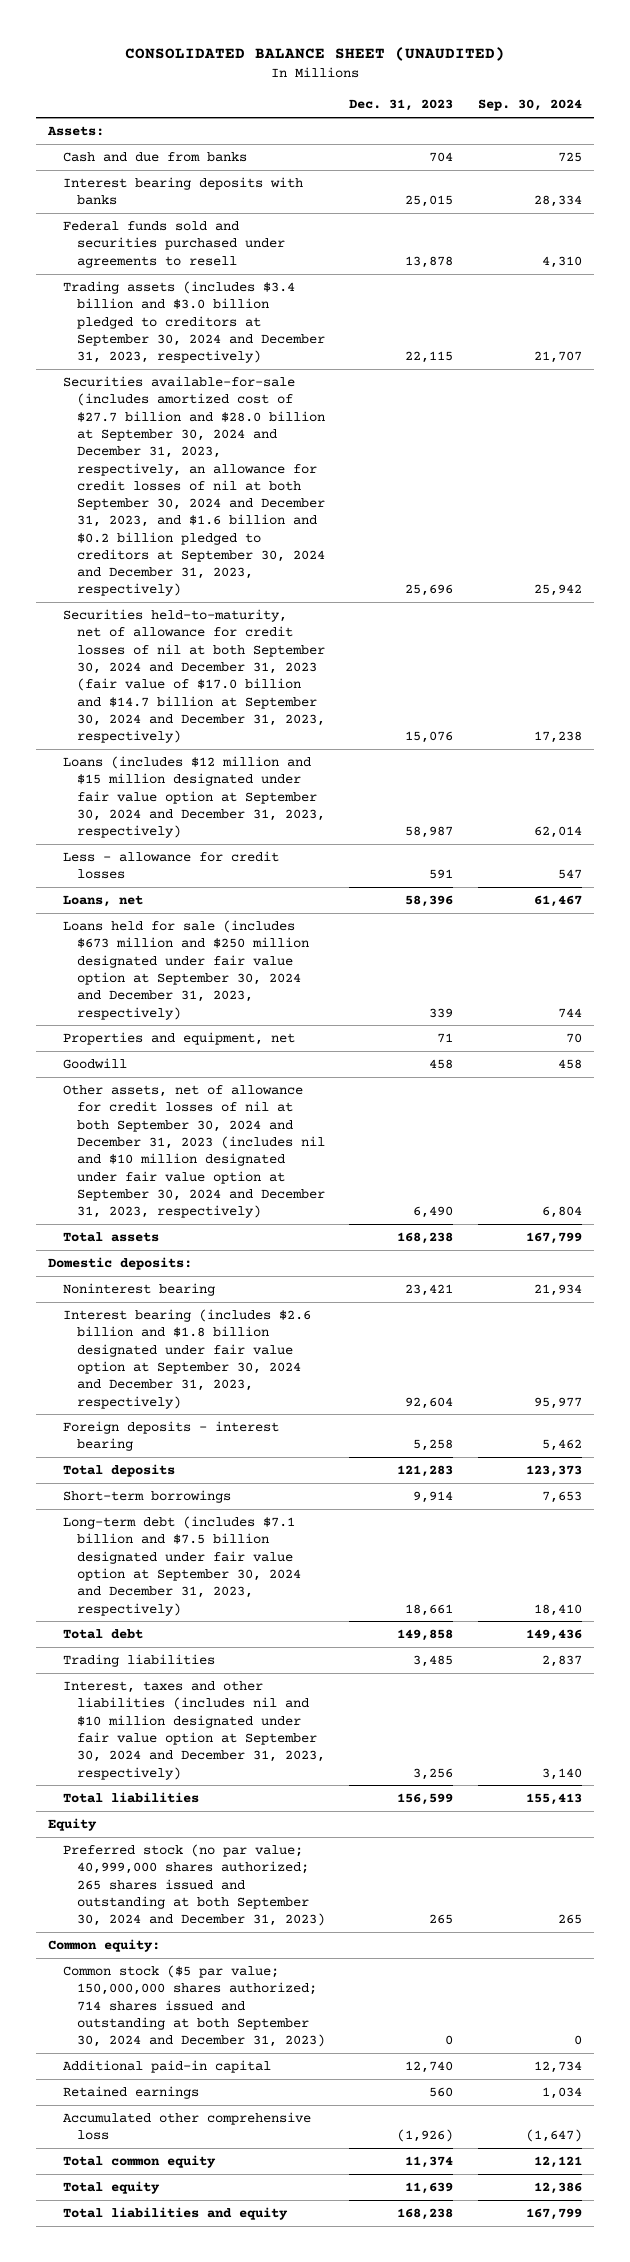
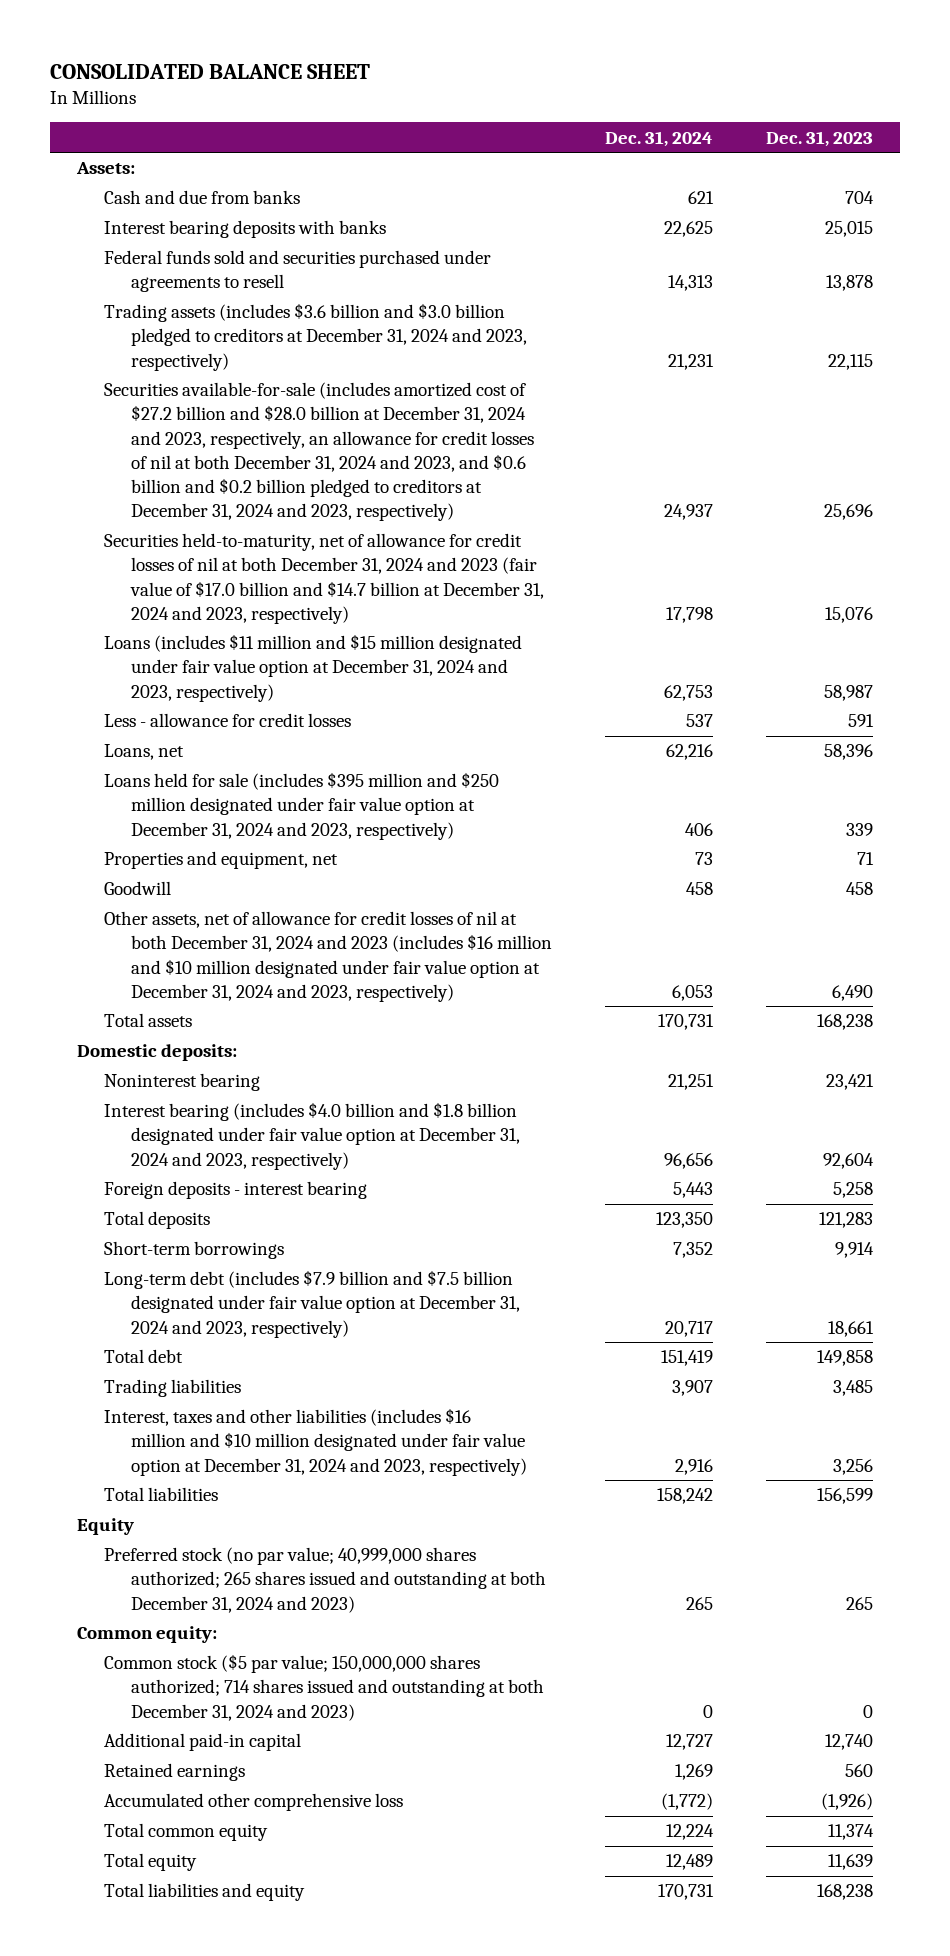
- CONSOLIDATED BALANCE SHEET (UNAUDITED)
+ CONSOLIDATED BALANCE SHEET
- | Dec. 31, 2023 | Sep. 30, 2024
+ | Dec. 31, 2024 | Dec. 31, 2023
- Trading assets (includes $3.4 billion and $3.0 billion pledged to creditors at September 30, 2024 and December 31, 2023, respectively) | 22,115 | 21,707
- Securities available-for-sale (includes amortized cost of $27.7 billion and $28.0 billion at September 30, 2024 and December 31, 2023, respectively, an allowance for credit losses of nil at both September 30, 2024 and December 31, 2023, and $1.6 billion and $0.2 billion pledged to creditors at September 30, 2024 and December 31, 2023, respectively) | 25,696 | 25,942
- Securities held-to-maturity, net of allowance for credit losses of nil at both September 30, 2024 and December 31, 2023 (fair value of $17.0 billion and $14.7 billion at September 30, 2024 and December 31, 2023, respectively) | 15,076 | 17,238
- Loans (includes $12 million and $15 million designated under fair value option at September 30, 2024 and December 31, 2023, respectively) | 58,987 | 62,014
+ Trading assets (includes $3.6 billion and $3.0 billion pledged to creditors at December 31, 2024 and 2023, respectively) | 21,231 | 22,115
+ Securities available-for-sale (includes amortized cost of $27.2 billion and $28.0 billion at December 31, 2024 and 2023, respectively, an allowance for credit losses of nil at both December 31, 2024 and 2023, and $0.6 billion and $0.2 billion pledged to creditors at December 31, 2024 and 2023, respectively) | 24,937 | 25,696
+ Securities held-to-maturity, net of allowance for credit losses of nil at both December 31, 2024 and 2023 (fair value of $17.0 billion and $14.7 billion at December 31, 2024 and 2023, respectively) | 17,798 | 15,076
+ Loans (includes $11 million and $15 million designated under fair value option at December 31, 2024 and 2023, respectively) | 62,753 | 58,987
- Loans held for sale (includes $673 million and $250 million designated under fair value option at September 30, 2024 and December 31, 2023, respectively) | 339 | 744
+ Loans held for sale (includes $395 million and $250 million designated under fair value option at December 31, 2024 and 2023, respectively) | 406 | 339
- Other assets, net of allowance for credit losses of nil at both September 30, 2024 and December 31, 2023 (includes nil and $10 million designated under fair value option at September 30, 2024 and December 31, 2023, respectively) | 6,490 | 6,804
+ Other assets, net of allowance for credit losses of nil at both December 31, 2024 and 2023 (includes $16 million and $10 million designated under fair value option at December 31, 2024 and 2023, respectively) | 6,053 | 6,490
- Interest bearing (includes $2.6 billion and $1.8 billion designated under fair value option at September 30, 2024 and December 31, 2023, respectively) | 92,604 | 95,977
+ Interest bearing (includes $4.0 billion and $1.8 billion designated under fair value option at December 31, 2024 and 2023, respectively) | 96,656 | 92,604
- Long-term debt (includes $7.1 billion and $7.5 billion designated under fair value option at September 30, 2024 and December 31, 2023, respectively) | 18,661 | 18,410
+ Long-term debt (includes $7.9 billion and $7.5 billion designated under fair value option at December 31, 2024 and 2023, respectively) | 20,717 | 18,661
- Interest, taxes and other liabilities (includes nil and $10 million designated under fair value option at September 30, 2024 and December 31, 2023, respectively) | 3,256 | 3,140
+ Interest, taxes and other liabilities (includes $16 million and $10 million designated under fair value option at December 31, 2024 and 2023, respectively) | 2,916 | 3,256
- Preferred stock (no par value; 40,999,000 shares authorized; 265 shares issued and outstanding at both September 30, 2024 and December 31, 2023) | 265 | 265
+ Preferred stock (no par value; 40,999,000 shares authorized; 265 shares issued and outstanding at both December 31, 2024 and 2023) | 265 | 265
- Common stock ($5 par value; 150,000,000 shares authorized; 714 shares issued and outstanding at both September 30, 2024 and December 31, 2023) | 0 | 0
+ Common stock ($5 par value; 150,000,000 shares authorized; 714 shares issued and outstanding at both December 31, 2024 and 2023) | 0 | 0

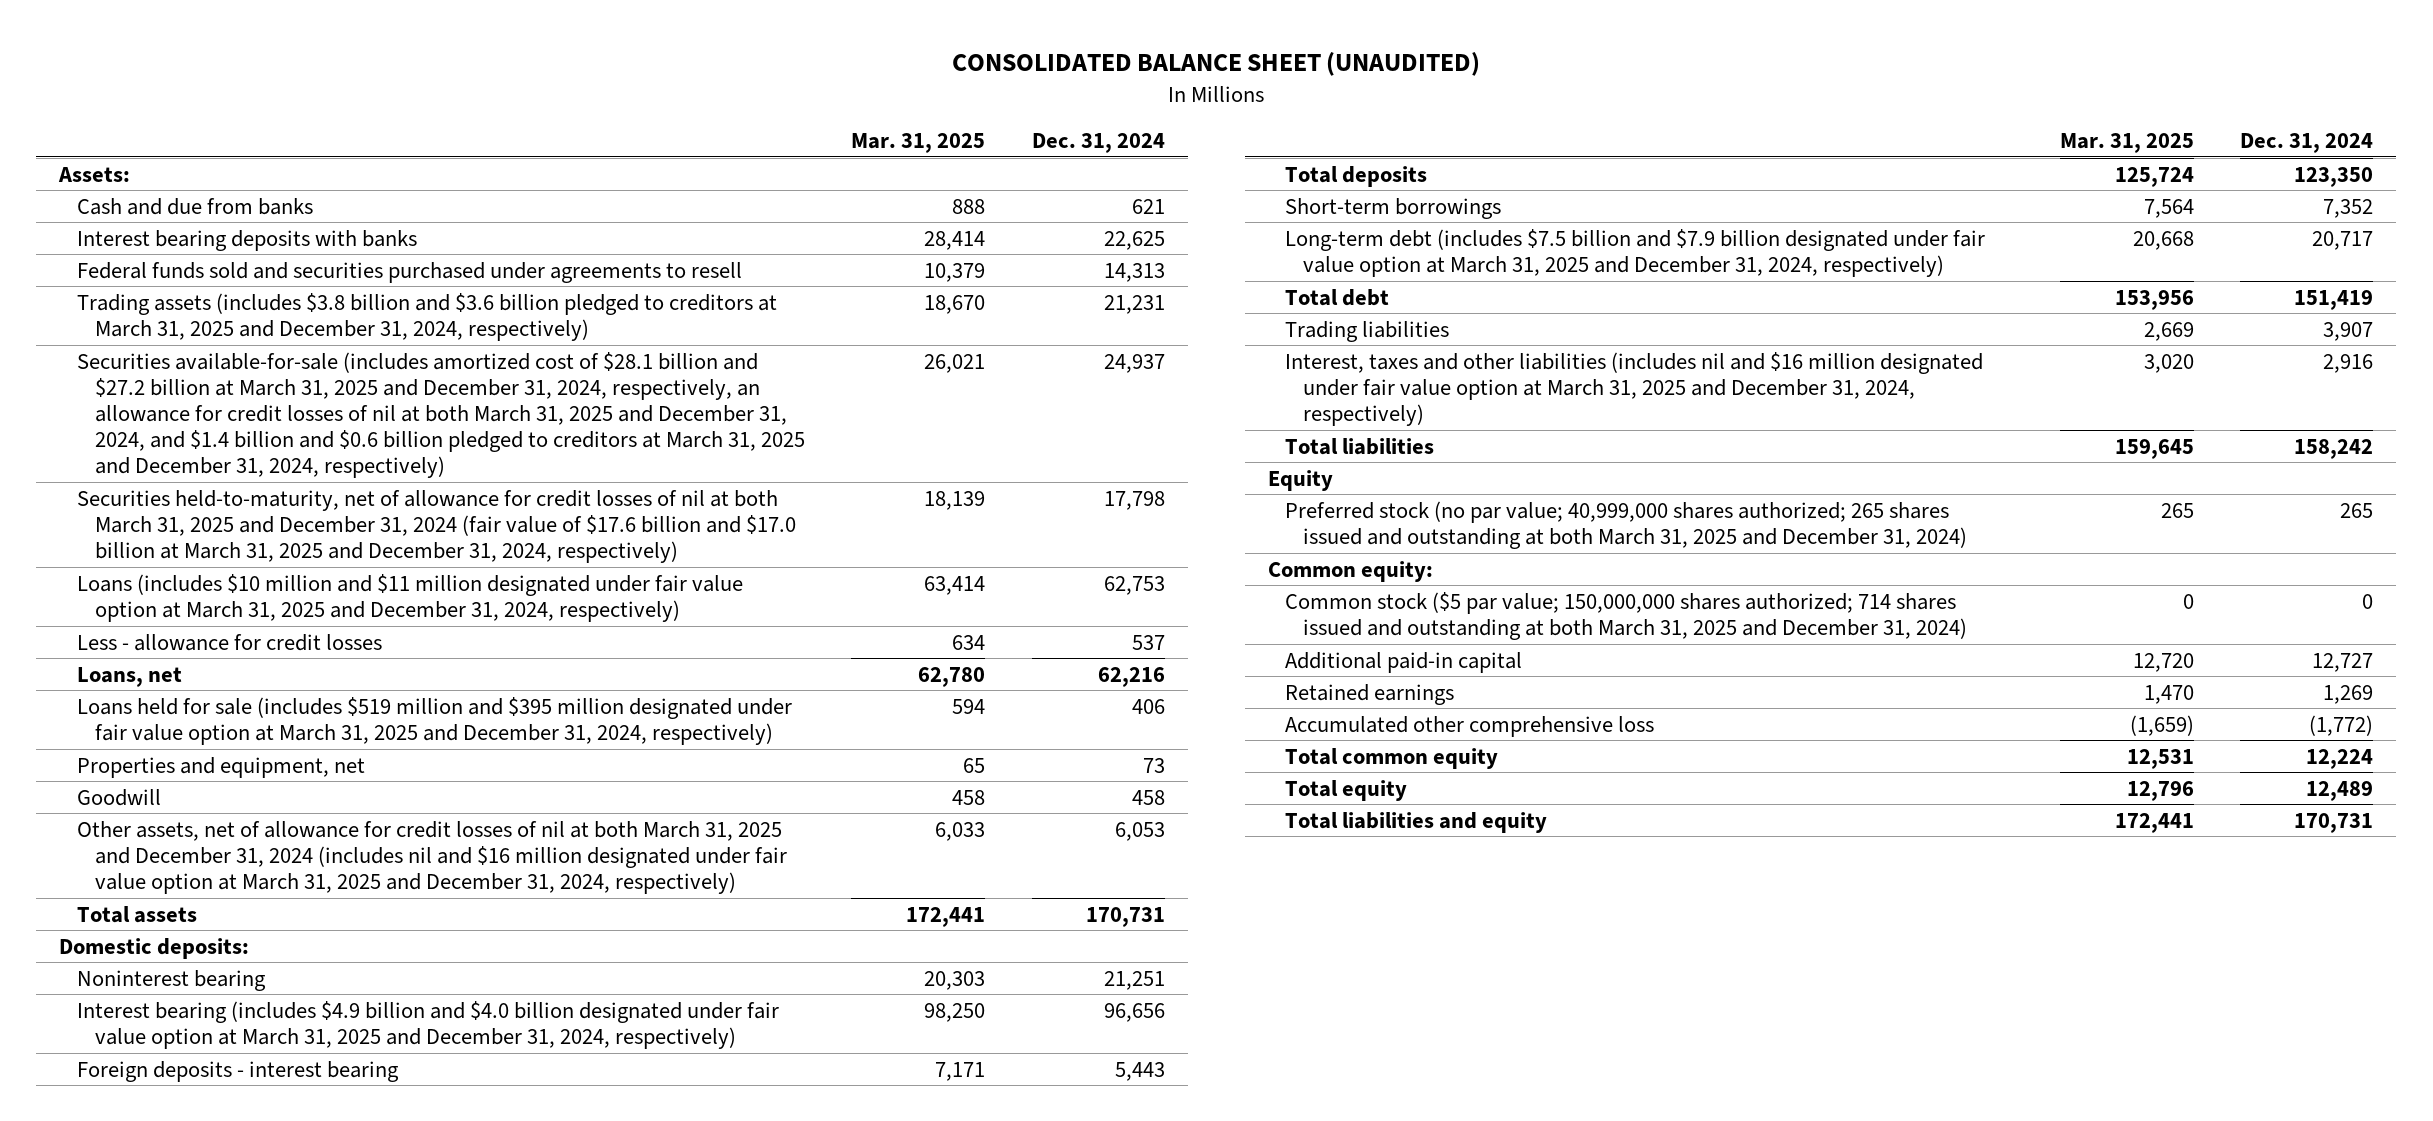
- CONSOLIDATED BALANCE SHEET
+ CONSOLIDATED BALANCE SHEET (UNAUDITED)
- | Dec. 31, 2024 | Dec. 31, 2023
+ | Mar. 31, 2025 | Dec. 31, 2024
- Trading assets (includes $3.6 billion and $3.0 billion pledged to creditors at December 31, 2024 and 2023, respectively) | 21,231 | 22,115
- Securities available-for-sale (includes amortized cost of $27.2 billion and $28.0 billion at December 31, 2024 and 2023, respectively, an allowance for credit losses of nil at both December 31, 2024 and 2023, and $0.6 billion and $0.2 billion pledged to creditors at December 31, 2024 and 2023, respectively) | 24,937 | 25,696
- Securities held-to-maturity, net of allowance for credit losses of nil at both December 31, 2024 and 2023 (fair value of $17.0 billion and $14.7 billion at December 31, 2024 and 2023, respectively) | 17,798 | 15,076
- Loans (includes $11 million and $15 million designated under fair value option at December 31, 2024 and 2023, respectively) | 62,753 | 58,987
+ Trading assets (includes $3.8 billion and $3.6 billion pledged to creditors at March 31, 2025 and December 31, 2024, respectively) | 18,670 | 21,231
+ Securities available-for-sale (includes amortized cost of $28.1 billion and $27.2 billion at March 31, 2025 and December 31, 2024, respectively, an allowance for credit losses of nil at both March 31, 2025 and December 31, 2024, and $1.4 billion and $0.6 billion pledged to creditors at March 31, 2025 and December 31, 2024, respectively) | 26,021 | 24,937
+ Securities held-to-maturity, net of allowance for credit losses of nil at both March 31, 2025 and December 31, 2024 (fair value of $17.6 billion and $17.0 billion at March 31, 2025 and December 31, 2024, respectively) | 18,139 | 17,798
+ Loans (includes $10 million and $11 million designated under fair value option at March 31, 2025 and December 31, 2024, respectively) | 63,414 | 62,753
- Loans held for sale (includes $395 million and $250 million designated under fair value option at December 31, 2024 and 2023, respectively) | 406 | 339
+ Loans held for sale (includes $519 million and $395 million designated under fair value option at March 31, 2025 and December 31, 2024, respectively) | 594 | 406
- Other assets, net of allowance for credit losses of nil at both December 31, 2024 and 2023 (includes $16 million and $10 million designated under fair value option at December 31, 2024 and 2023, respectively) | 6,053 | 6,490
+ Other assets, net of allowance for credit losses of nil at both March 31, 2025 and December 31, 2024 (includes nil and $16 million designated under fair value option at March 31, 2025 and December 31, 2024, respectively) | 6,033 | 6,053
- Interest bearing (includes $4.0 billion and $1.8 billion designated under fair value option at December 31, 2024 and 2023, respectively) | 96,656 | 92,604
+ Interest bearing (includes $4.9 billion and $4.0 billion designated under fair value option at March 31, 2025 and December 31, 2024, respectively) | 98,250 | 96,656
- Long-term debt (includes $7.9 billion and $7.5 billion designated under fair value option at December 31, 2024 and 2023, respectively) | 20,717 | 18,661
+ Long-term debt (includes $7.5 billion and $7.9 billion designated under fair value option at March 31, 2025 and December 31, 2024, respectively) | 20,668 | 20,717
- Interest, taxes and other liabilities (includes $16 million and $10 million designated under fair value option at December 31, 2024 and 2023, respectively) | 2,916 | 3,256
+ Interest, taxes and other liabilities (includes nil and $16 million designated under fair value option at March 31, 2025 and December 31, 2024, respectively) | 3,020 | 2,916
- Preferred stock (no par value; 40,999,000 shares authorized; 265 shares issued and outstanding at both December 31, 2024 and 2023) | 265 | 265
+ Preferred stock (no par value; 40,999,000 shares authorized; 265 shares issued and outstanding at both March 31, 2025 and December 31, 2024) | 265 | 265
- Common stock ($5 par value; 150,000,000 shares authorized; 714 shares issued and outstanding at both December 31, 2024 and 2023) | 0 | 0
+ Common stock ($5 par value; 150,000,000 shares authorized; 714 shares issued and outstanding at both March 31, 2025 and December 31, 2024) | 0 | 0

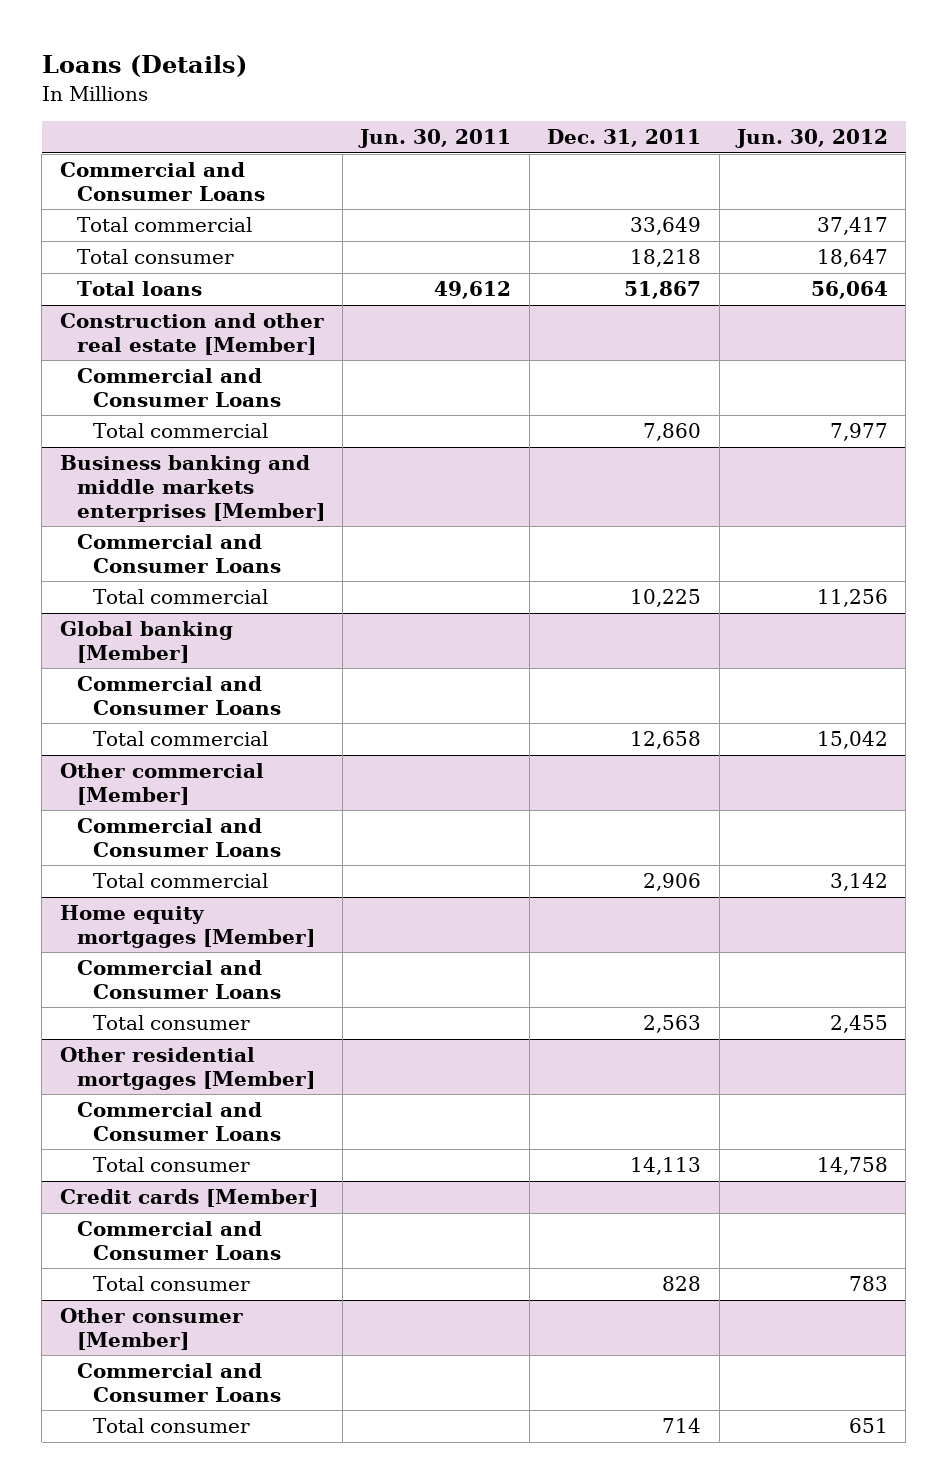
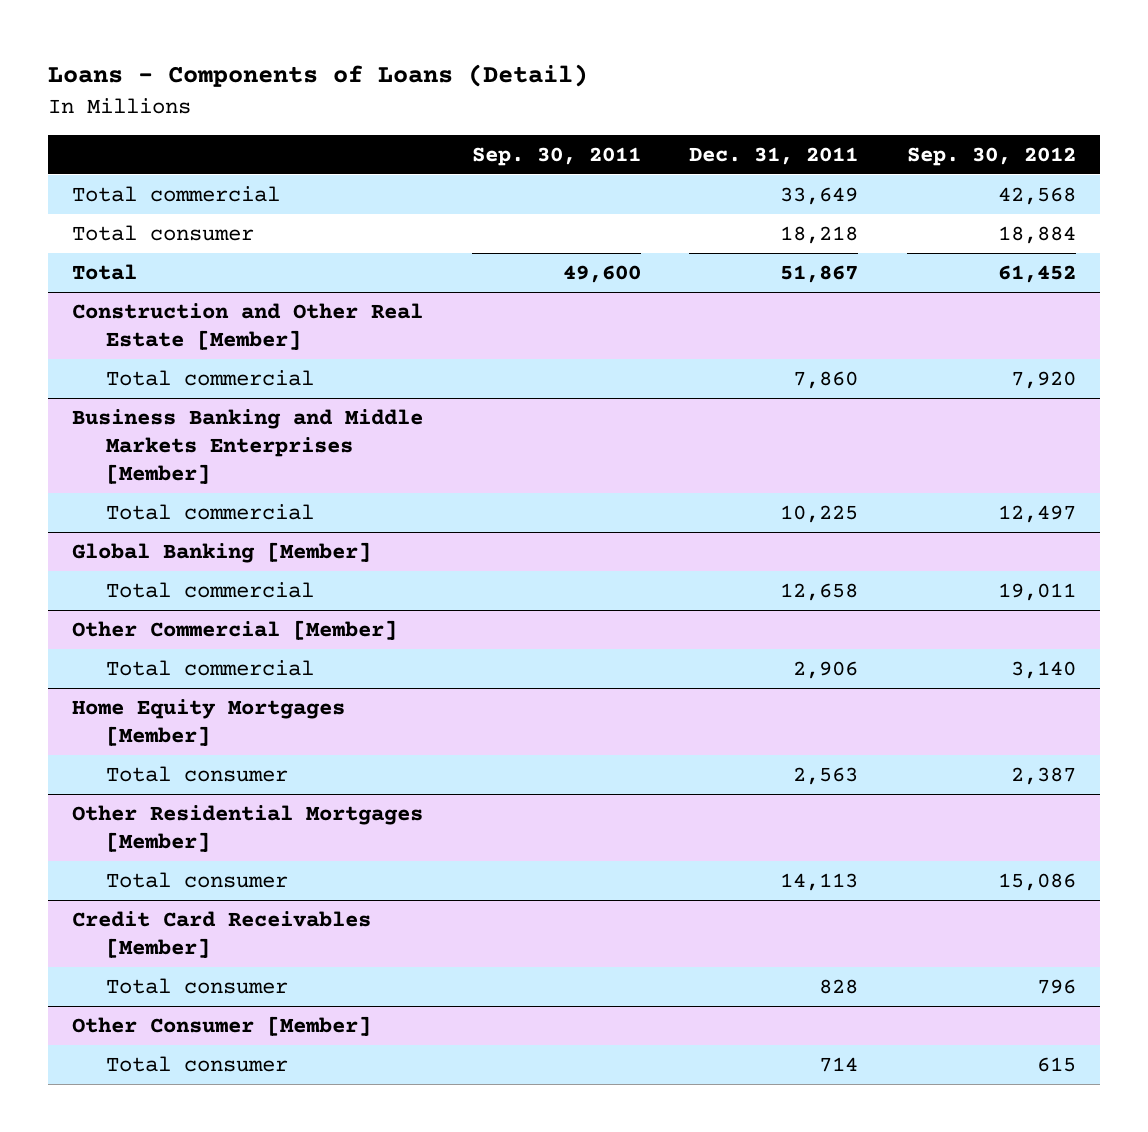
- Loans (Details)
+ Loans - Components of Loans (Detail)
- | Jun. 30, 2011 | Dec. 31, 2011 | Jun. 30, 2012
+ | Sep. 30, 2011 | Dec. 31, 2011 | Sep. 30, 2012
- Commercial and Consumer Loans
- Total loans | 49,612 | 51,867 | 56,064
- Construction and other real estate [Member]
- Commercial and Consumer Loans
+ Total | 49,600 | 51,867 | 61,452
+ Construction and Other Real Estate [Member]
- Business banking and middle markets enterprises [Member]
- Commercial and Consumer Loans
+ Business Banking and Middle Markets Enterprises [Member]
- Global banking [Member]
- Commercial and Consumer Loans
+ Global Banking [Member]
- Other commercial [Member]
- Commercial and Consumer Loans
+ Other Commercial [Member]
- Home equity mortgages [Member]
- Commercial and Consumer Loans
+ Home Equity Mortgages [Member]
- Other residential mortgages [Member]
- Commercial and Consumer Loans
+ Other Residential Mortgages [Member]
- Credit cards [Member]
- Commercial and Consumer Loans
+ Credit Card Receivables [Member]
- Other consumer [Member]
- Commercial and Consumer Loans
+ Other Consumer [Member]

